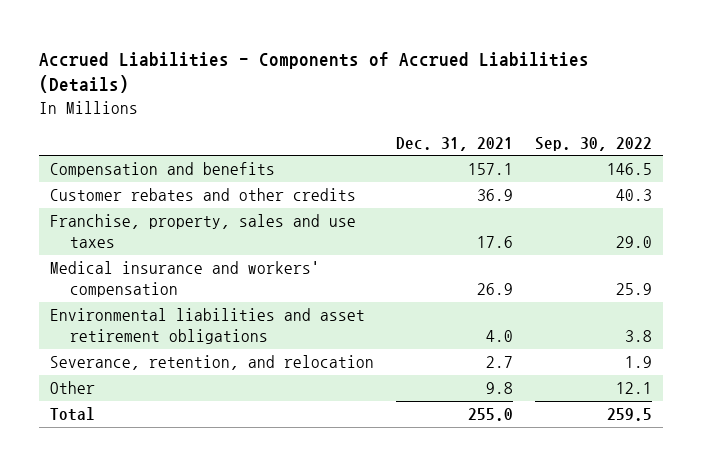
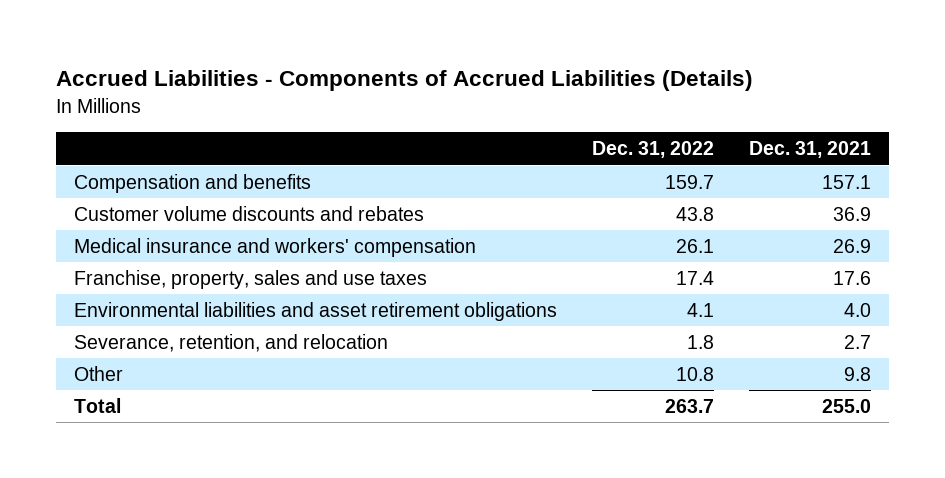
- | Dec. 31, 2021 | Sep. 30, 2022
+ | Dec. 31, 2022 | Dec. 31, 2021
- Customer rebates and other credits | 36.9 | 40.3
+ Customer volume discounts and rebates | 43.8 | 36.9
moved down: Franchise, property, sales and use taxes | 17.4 | 17.6

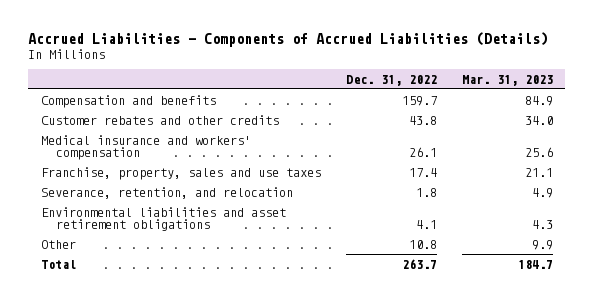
- | Dec. 31, 2022 | Dec. 31, 2021
+ | Dec. 31, 2022 | Mar. 31, 2023
- Customer volume discounts and rebates | 43.8 | 36.9
+ Customer rebates and other credits | 43.8 | 34.0
moved down: Environmental liabilities and asset retirement obligations | 4.1 | 4.3

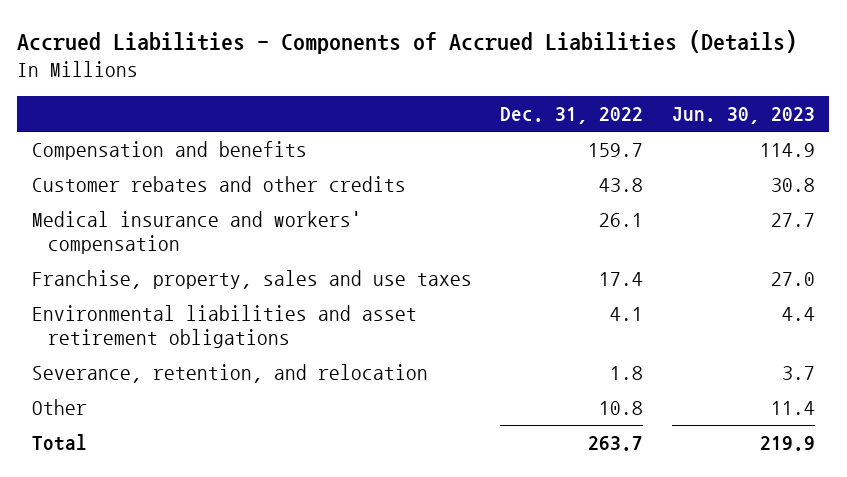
- | Dec. 31, 2022 | Mar. 31, 2023
+ | Dec. 31, 2022 | Jun. 30, 2023
moved down: Severance, retention, and relocation | 1.8 | 3.7

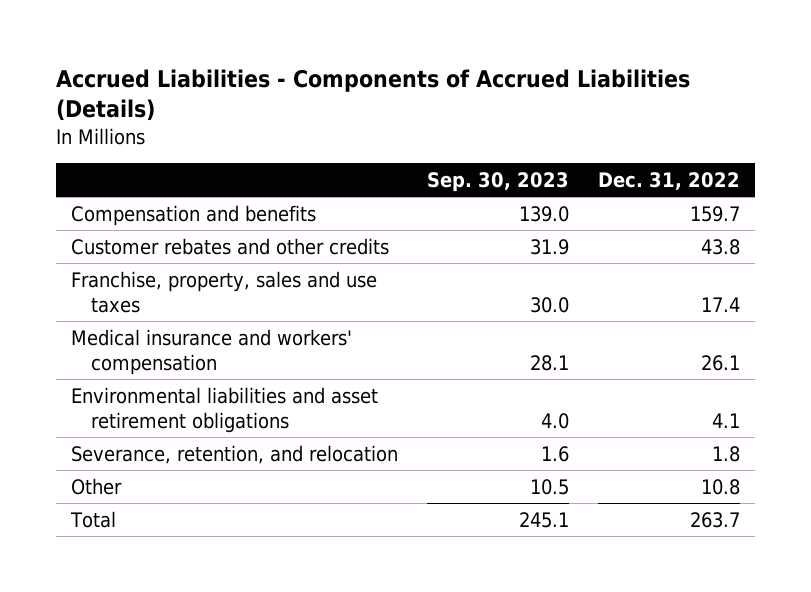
- | Dec. 31, 2022 | Jun. 30, 2023
+ | Sep. 30, 2023 | Dec. 31, 2022
moved down: Medical insurance and workers' compensation | 28.1 | 26.1

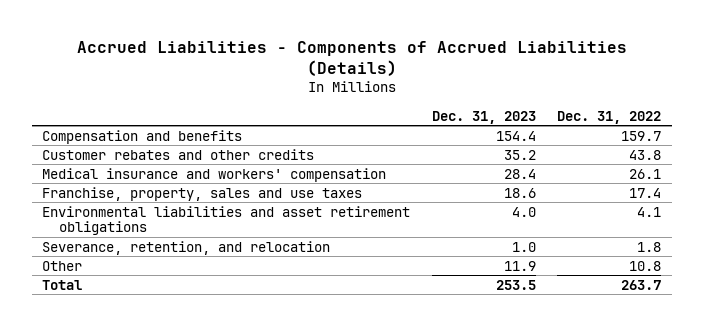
- | Sep. 30, 2023 | Dec. 31, 2022
+ | Dec. 31, 2023 | Dec. 31, 2022
moved down: Franchise, property, sales and use taxes | 18.6 | 17.4

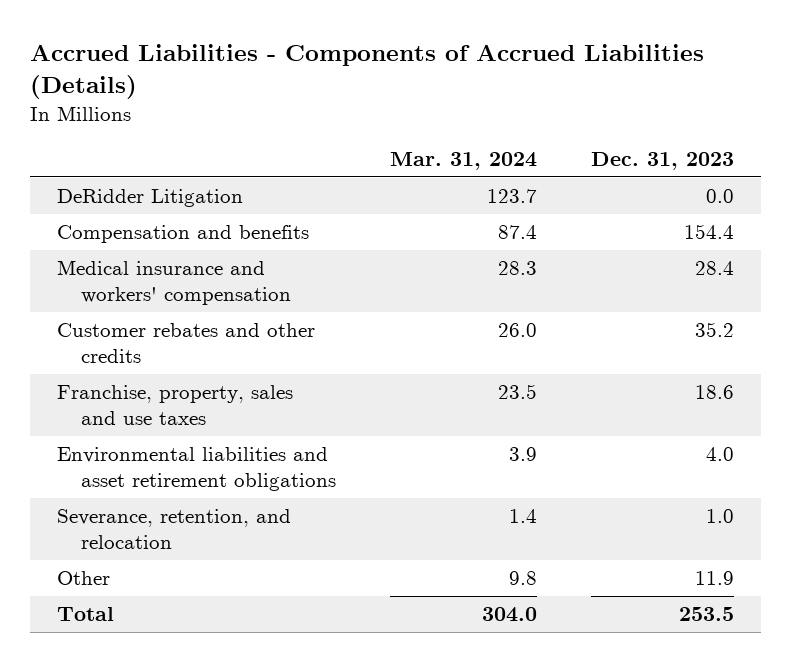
- | Dec. 31, 2023 | Dec. 31, 2022
+ | Mar. 31, 2024 | Dec. 31, 2023
+ DeRidder Litigation | 123.7 | 0.0
moved down: Customer rebates and other credits | 26.0 | 35.2

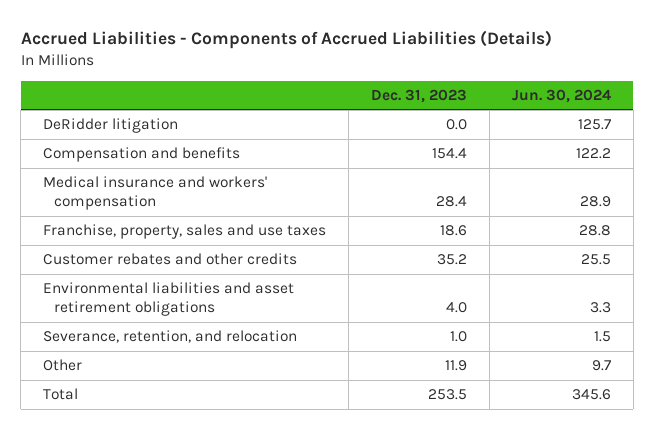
- | Mar. 31, 2024 | Dec. 31, 2023
+ | Dec. 31, 2023 | Jun. 30, 2024
- DeRidder Litigation | 123.7 | 0.0
+ DeRidder litigation | 0.0 | 125.7
moved down: Customer rebates and other credits | 35.2 | 25.5

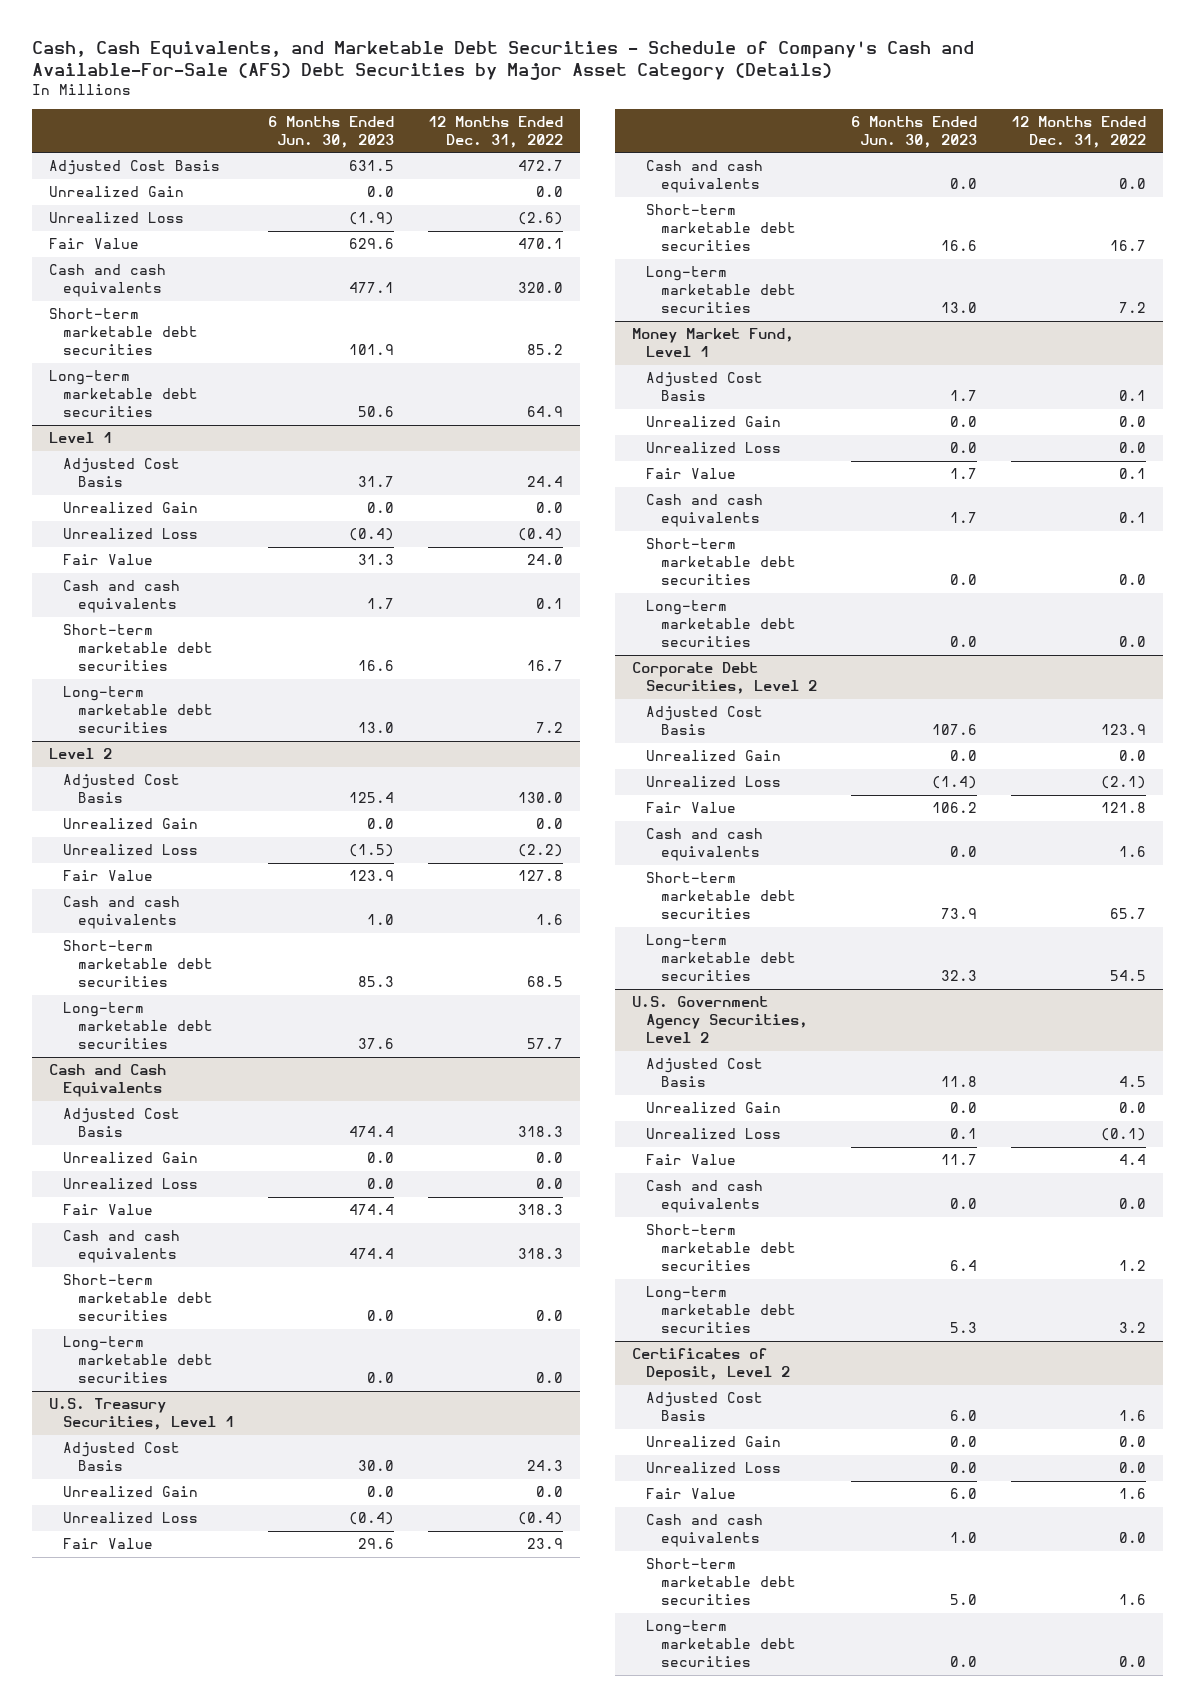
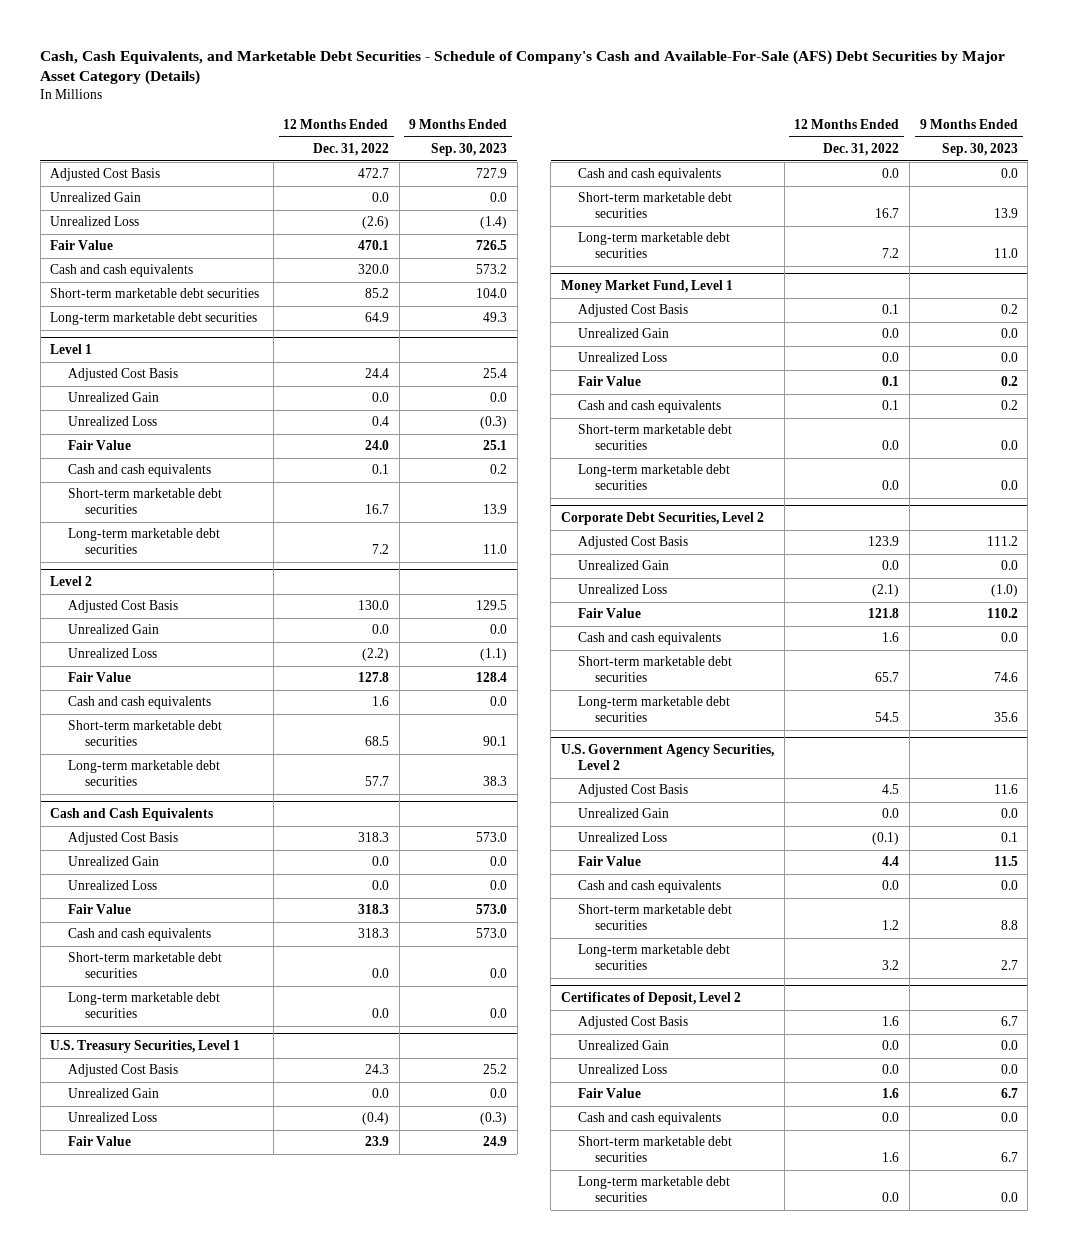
- | 6 Months Ended Jun. 30, 2023 | 12 Months Ended Dec. 31, 2022
+ | 12 Months Ended Dec. 31, 2022 | 9 Months Ended Sep. 30, 2023
@ Level 1
- Unrealized Loss | (0.4) | (0.4)
+ Unrealized Loss | 0.4 | (0.3)

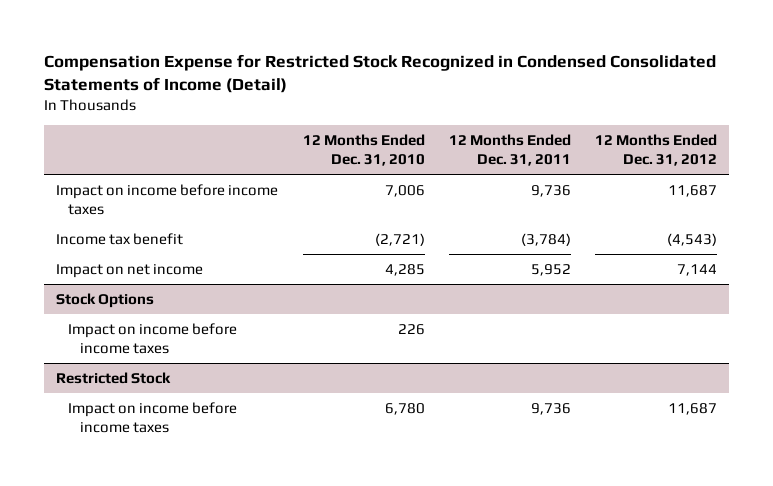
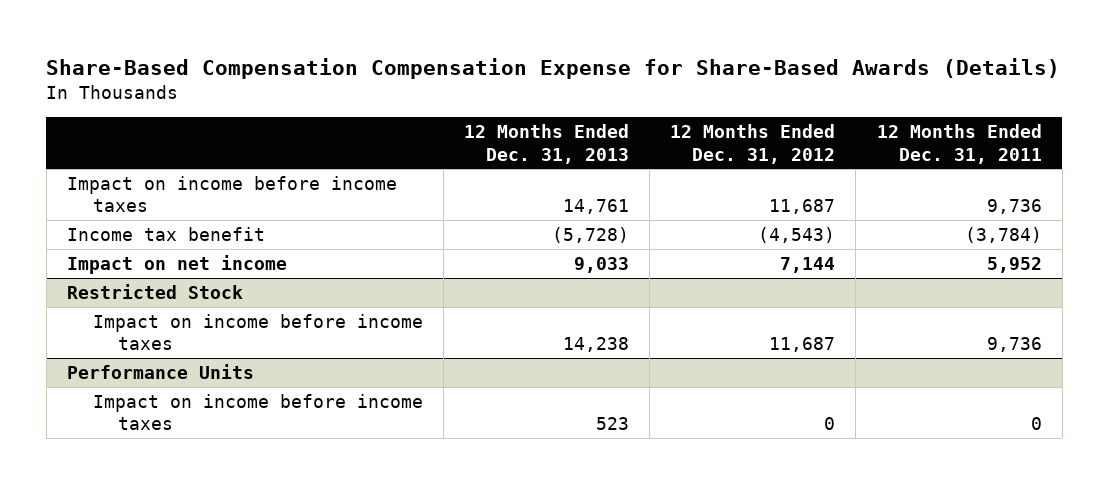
- Compensation Expense for Restricted Stock Recognized in Condensed Consolidated Statements of Income (Detail)
+ Share-Based Compensation Compensation Expense for Share-Based Awards (Details)
- | 12 Months Ended Dec. 31, 2010 | 12 Months Ended Dec. 31, 2011 | 12 Months Ended Dec. 31, 2012
+ | 12 Months Ended Dec. 31, 2013 | 12 Months Ended Dec. 31, 2012 | 12 Months Ended Dec. 31, 2011
- Stock Options
- Impact on income before income taxes | 226 | |
+ Performance Units
+ Impact on income before income taxes | 523 | 0 | 0

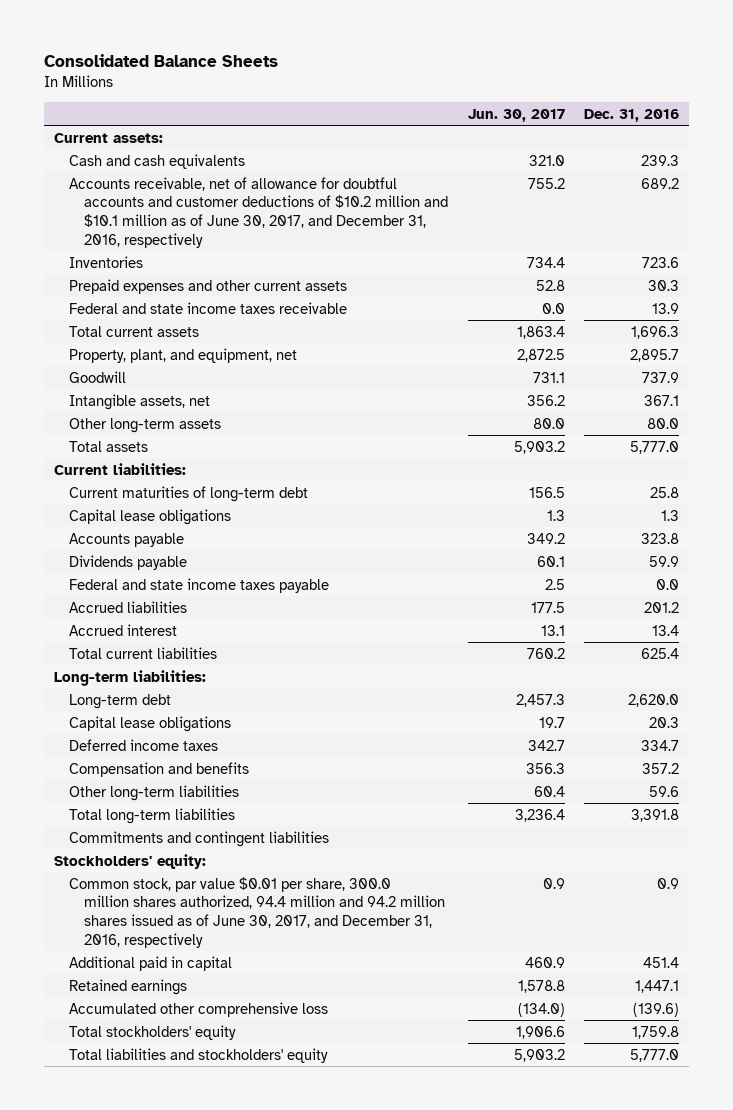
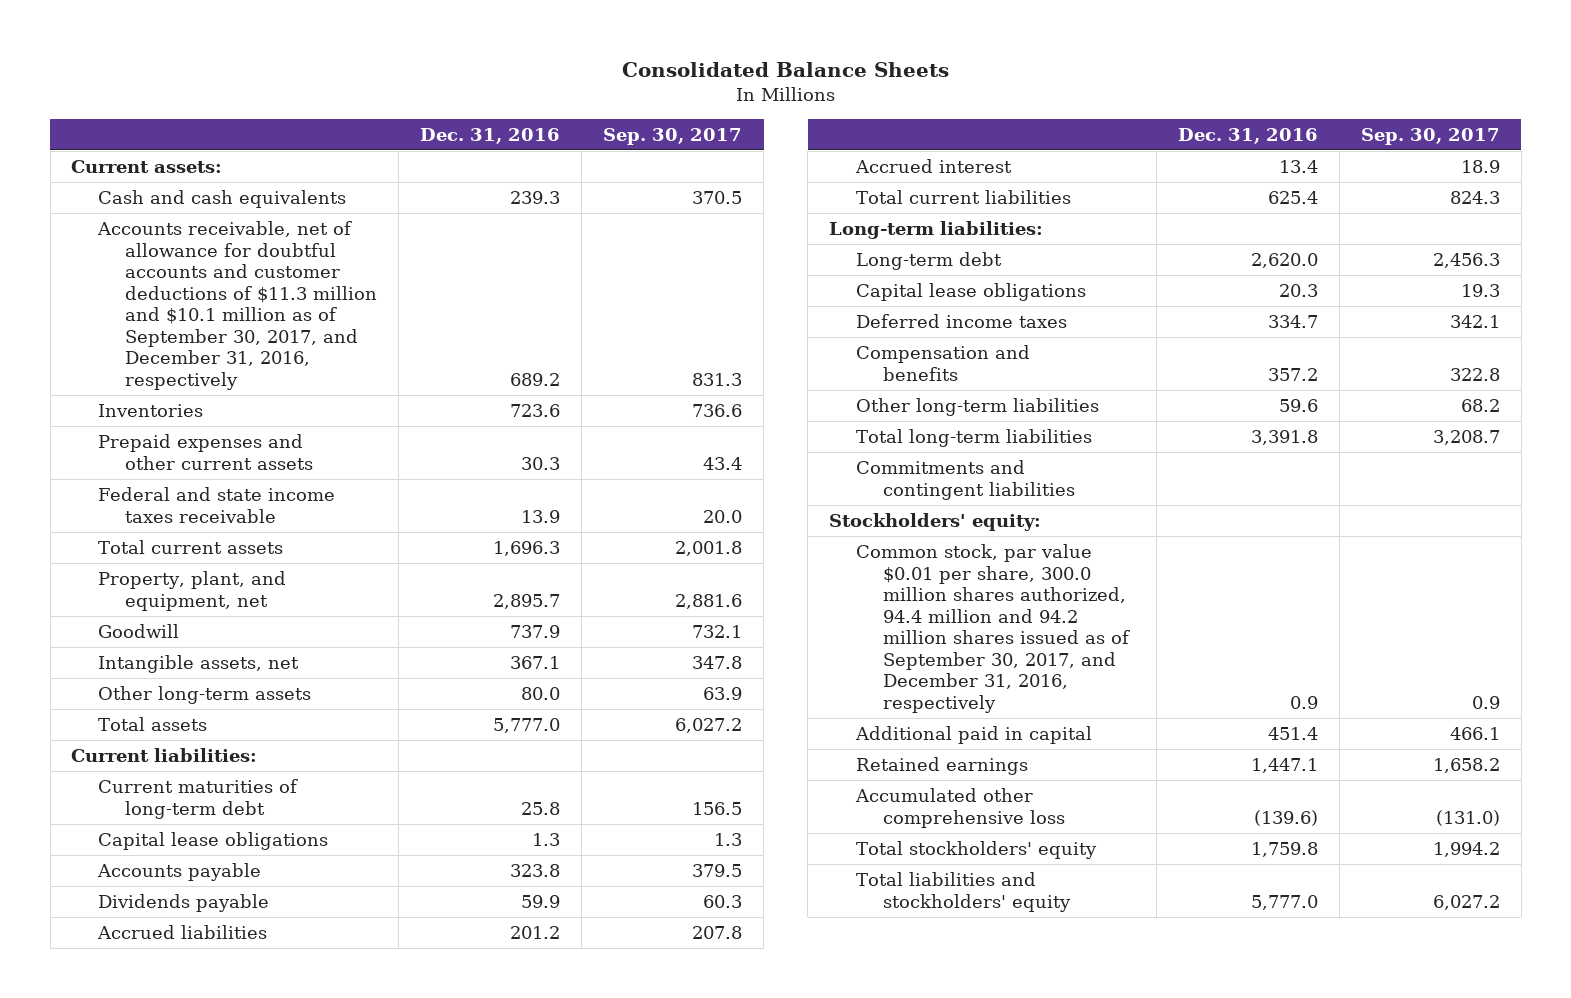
- | Jun. 30, 2017 | Dec. 31, 2016
+ | Dec. 31, 2016 | Sep. 30, 2017
- Accounts receivable, net of allowance for doubtful accounts and customer deductions of $10.2 million and $10.1 million as of June 30, 2017, and December 31, 2016, respectively | 755.2 | 689.2
+ Accounts receivable, net of allowance for doubtful accounts and customer deductions of $11.3 million and $10.1 million as of September 30, 2017, and December 31, 2016, respectively | 689.2 | 831.3
- Federal and state income taxes payable | 2.5 | 0.0
- Common stock, par value $0.01 per share, 300.0 million shares authorized, 94.4 million and 94.2 million shares issued as of June 30, 2017, and December 31, 2016, respectively | 0.9 | 0.9
+ Common stock, par value $0.01 per share, 300.0 million shares authorized, 94.4 million and 94.2 million shares issued as of September 30, 2017, and December 31, 2016, respectively | 0.9 | 0.9

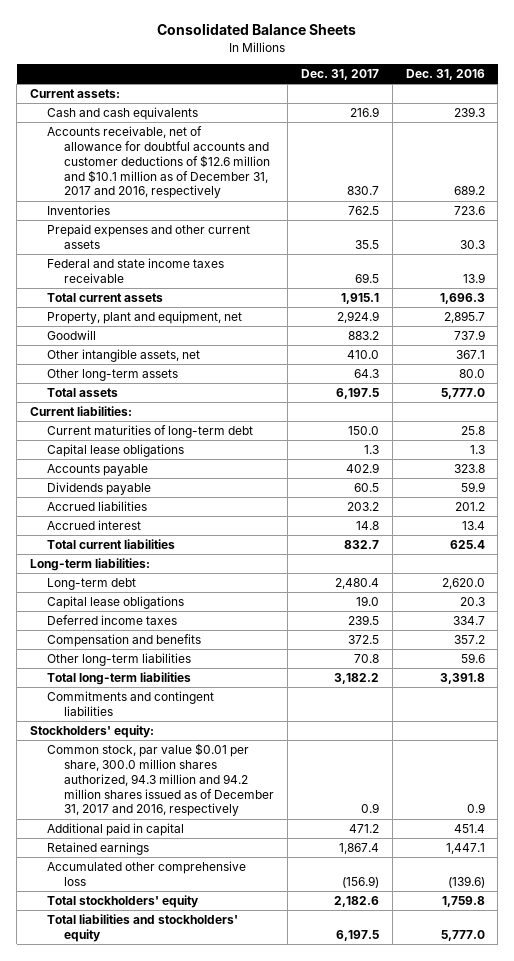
- | Dec. 31, 2016 | Sep. 30, 2017
+ | Dec. 31, 2017 | Dec. 31, 2016
- Accounts receivable, net of allowance for doubtful accounts and customer deductions of $11.3 million and $10.1 million as of September 30, 2017, and December 31, 2016, respectively | 689.2 | 831.3
+ Accounts receivable, net of allowance for doubtful accounts and customer deductions of $12.6 million and $10.1 million as of December 31, 2017 and 2016, respectively | 830.7 | 689.2
- Property, plant, and equipment, net | 2,895.7 | 2,881.6
+ Property, plant and equipment, net | 2,924.9 | 2,895.7
- Intangible assets, net | 367.1 | 347.8
+ Other intangible assets, net | 410.0 | 367.1
- Common stock, par value $0.01 per share, 300.0 million shares authorized, 94.4 million and 94.2 million shares issued as of September 30, 2017, and December 31, 2016, respectively | 0.9 | 0.9
+ Common stock, par value $0.01 per share, 300.0 million shares authorized, 94.3 million and 94.2 million shares issued as of December 31, 2017 and 2016, respectively | 0.9 | 0.9

